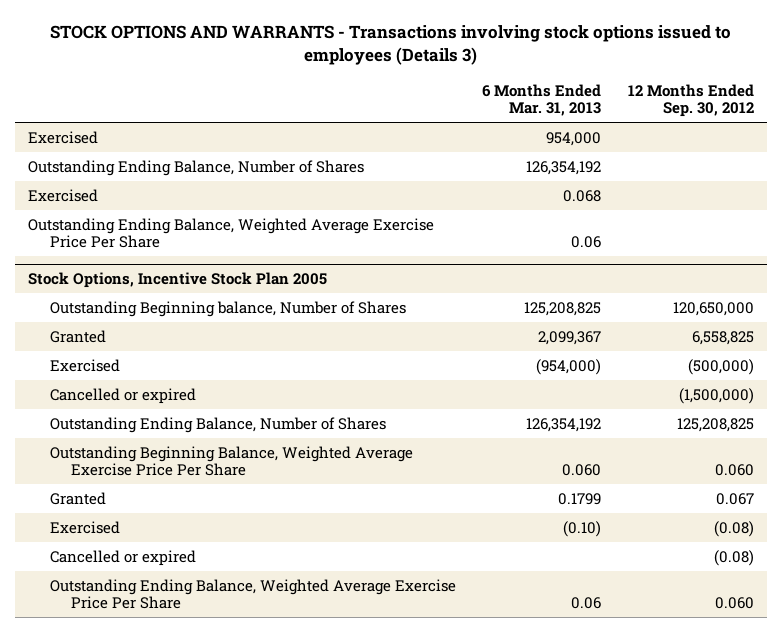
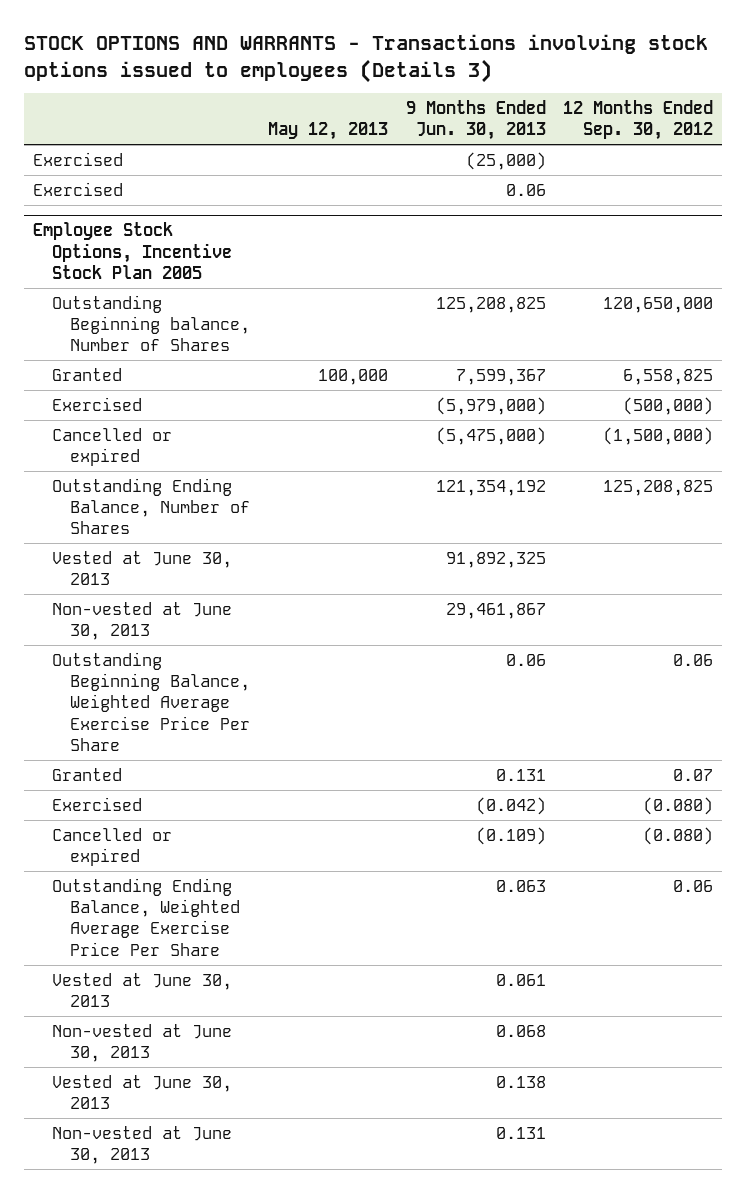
- | 6 Months Ended Mar. 31, 2013 | 12 Months Ended Sep. 30, 2012
+ | May 12, 2013 | 9 Months Ended Jun. 30, 2013 | 12 Months Ended Sep. 30, 2012
- Outstanding Ending Balance, Number of Shares | 126,354,192 |
- Outstanding Ending Balance, Weighted Average Exercise Price Per Share | 0.06 |
- Stock Options, Incentive Stock Plan 2005
+ Employee Stock Options, Incentive Stock Plan 2005
- Outstanding Beginning Balance, Weighted Average Exercise Price Per Share | 0.060 | 0.060
- Granted | 0.1799 | 0.067
- Exercised | (0.10) | (0.08)
- Cancelled or expired | | (0.08)
- Outstanding Ending Balance, Weighted Average Exercise Price Per Share | 0.06 | 0.060
+ Vested at June 30, 2013 | | 91,892,325 |
+ Non-vested at June 30, 2013 | | 29,461,867 |
+ Outstanding Beginning Balance, Weighted Average Exercise Price Per Share | | 0.06 | 0.06
+ Granted | | 0.131 | 0.07
+ Exercised | | (0.042) | (0.080)
+ Cancelled or expired | | (0.109) | (0.080)
+ Outstanding Ending Balance, Weighted Average Exercise Price Per Share | | 0.063 | 0.06
+ Vested at June 30, 2013 | | 0.061 |
+ Non-vested at June 30, 2013 | | 0.068 |
+ Vested at June 30, 2013 | | 0.138 |
+ Non-vested at June 30, 2013 | | 0.131 |

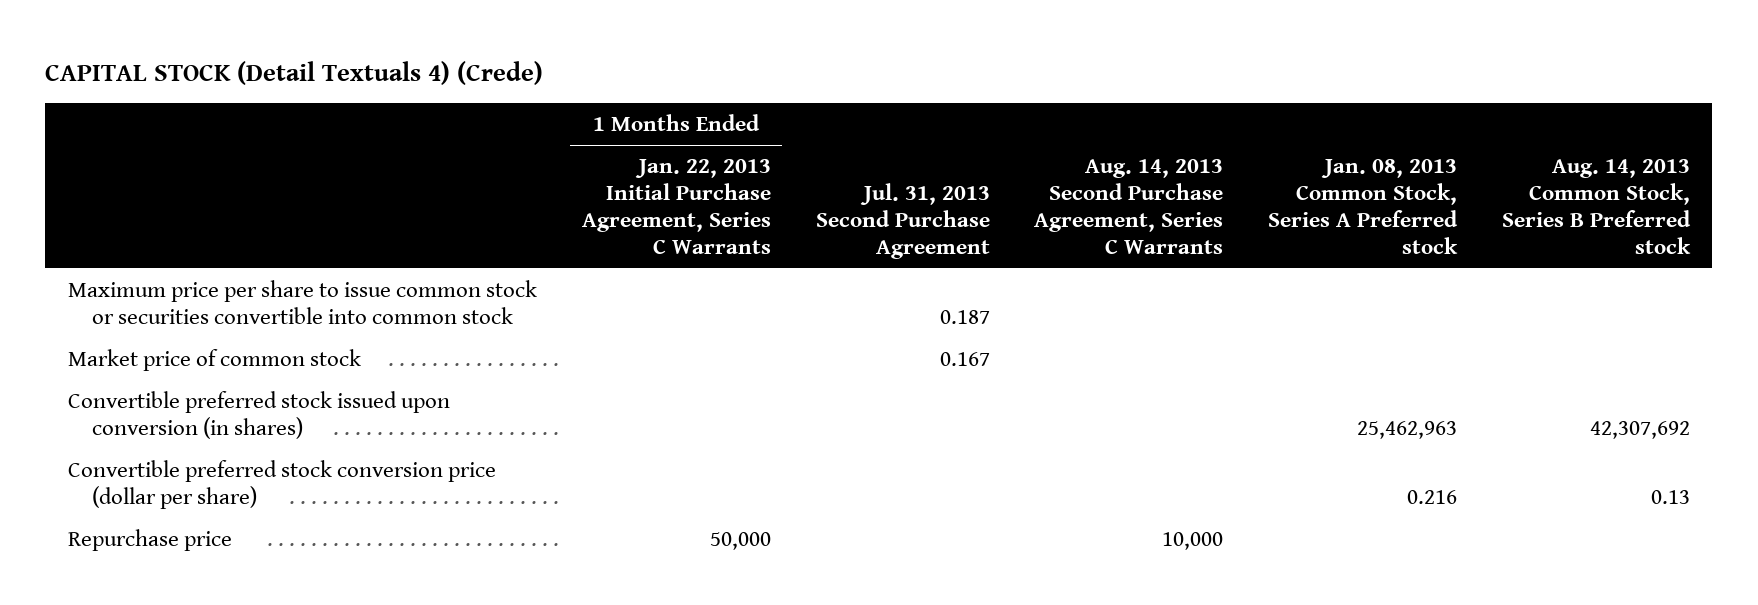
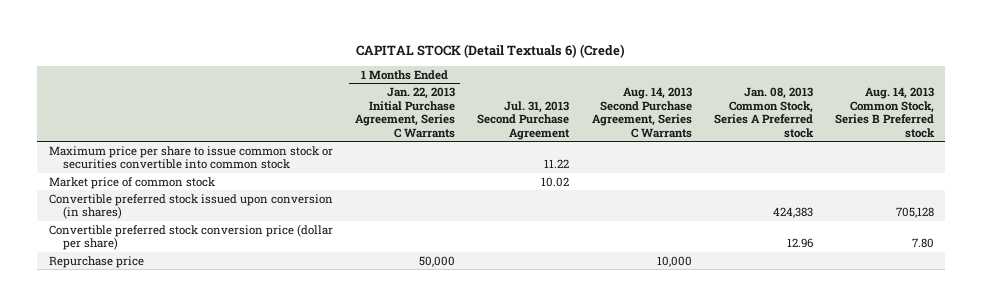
- CAPITAL STOCK (Detail Textuals 4) (Crede)
+ CAPITAL STOCK (Detail Textuals 6) (Crede)
- Maximum price per share to issue common stock or securities convertible into common stock | | 0.187 | | |
- Market price of common stock | | 0.167 | | |
- Convertible preferred stock issued upon conversion (in shares) | | | | 25,462,963 | 42,307,692
- Convertible preferred stock conversion price (dollar per share) | | | | 0.216 | 0.13
+ Maximum price per share to issue common stock or securities convertible into common stock | | 11.22 | | |
+ Market price of common stock | | 10.02 | | |
+ Convertible preferred stock issued upon conversion (in shares) | | | | 424,383 | 705,128
+ Convertible preferred stock conversion price (dollar per share) | | | | 12.96 | 7.80

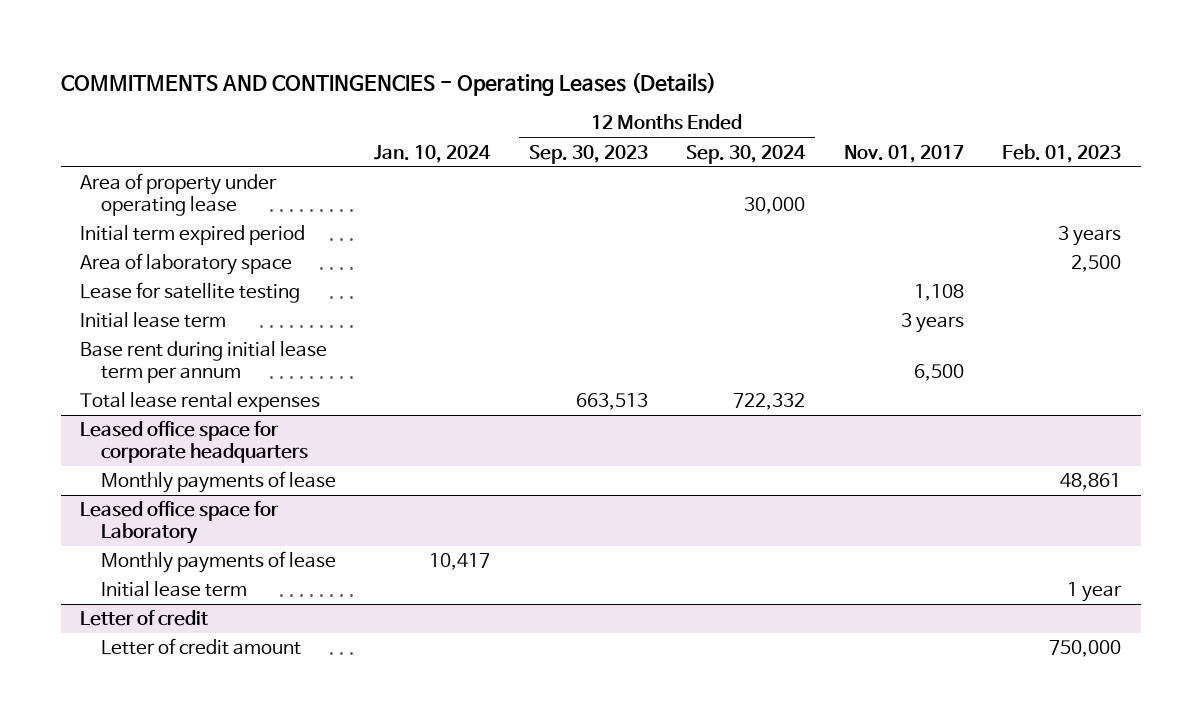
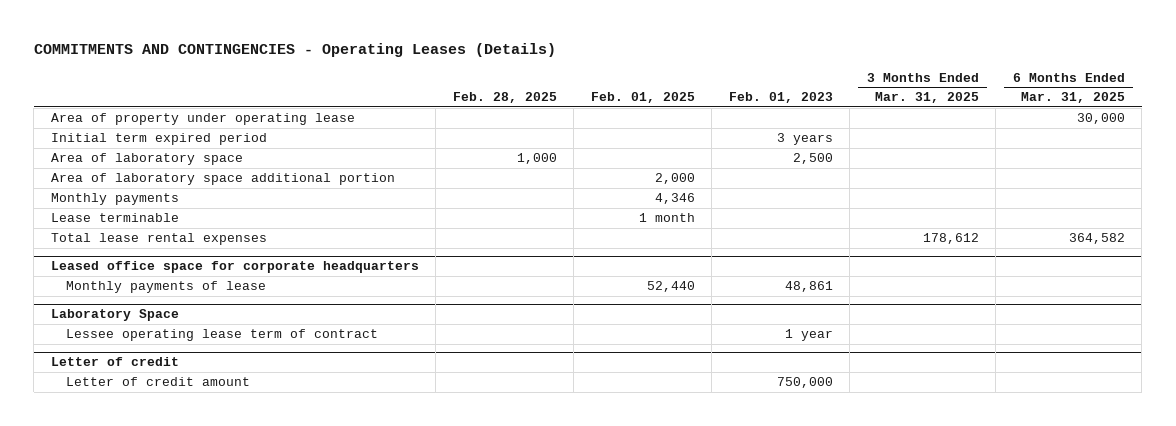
- | Jan. 10, 2024 | 12 Months Ended Sep. 30, 2023 | 12 Months Ended Sep. 30, 2024 | Nov. 01, 2017 | Feb. 01, 2023
+ | Feb. 28, 2025 | Feb. 01, 2025 | Feb. 01, 2023 | 3 Months Ended Mar. 31, 2025 | 6 Months Ended Mar. 31, 2025
- Lease for satellite testing | | | | 1,108 |
- Initial lease term | | | | 3 years |
- Base rent during initial lease term per annum | | | | 6,500 |
+ Area of laboratory space additional portion | | 2,000 | | |
+ Monthly payments | | 4,346 | | |
+ Lease terminable | | 1 month | | |
- Leased office space for Laboratory
- Monthly payments of lease | 10,417 | | | |
- Initial lease term | | | | | 1 year
+ Laboratory Space
+ Lessee operating lease term of contract | | | 1 year | |

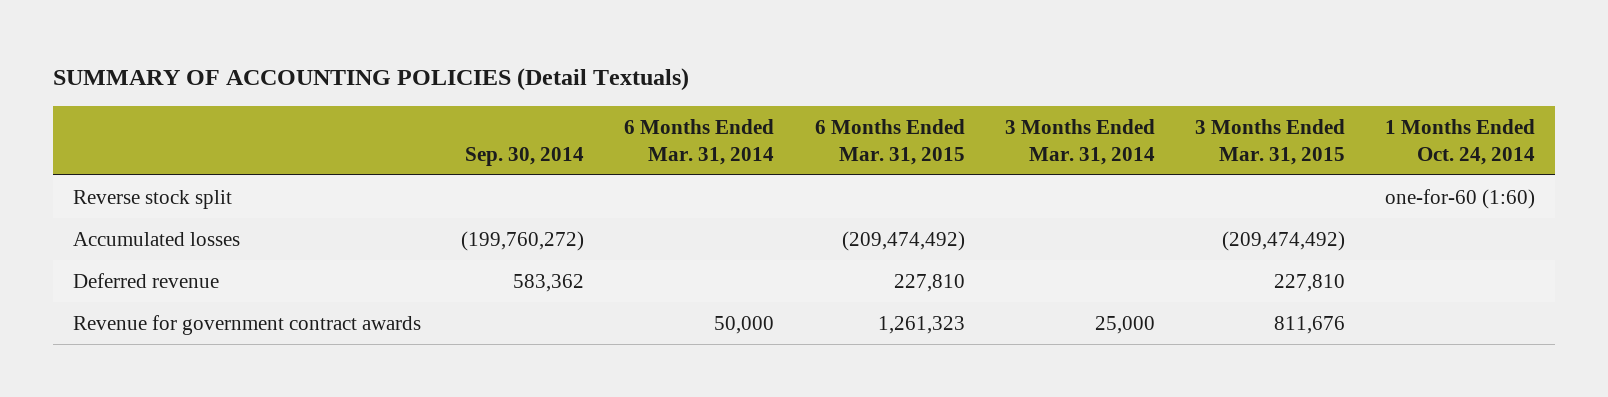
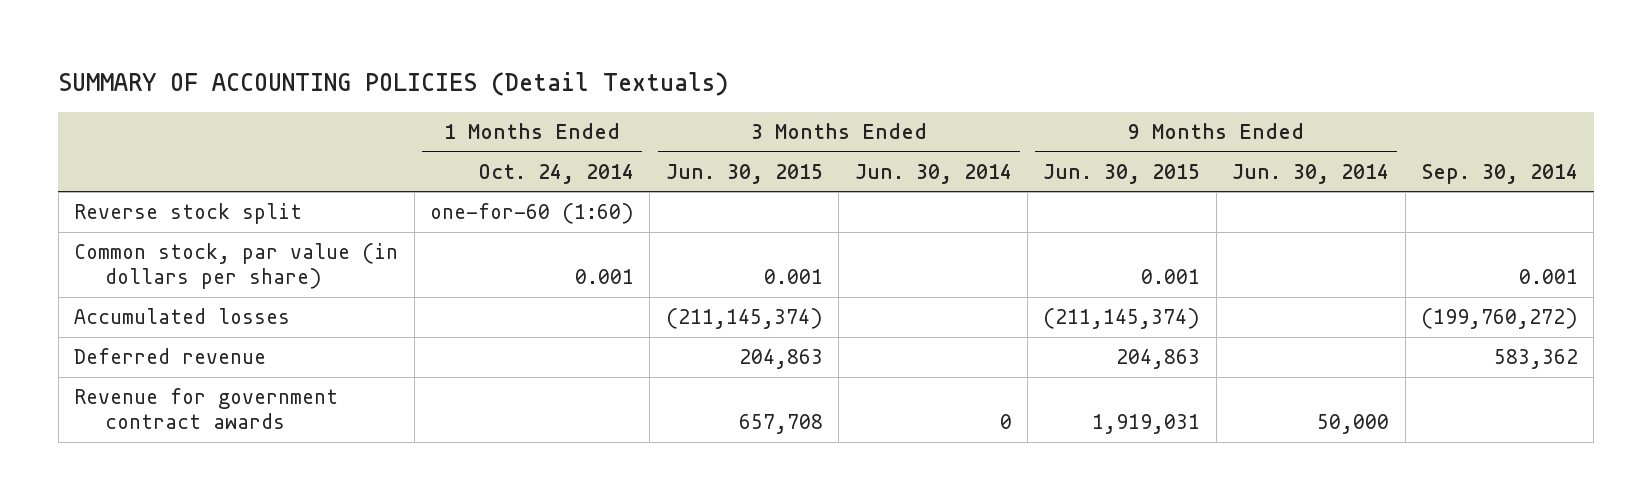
- | Sep. 30, 2014 | 6 Months Ended Mar. 31, 2014 | 6 Months Ended Mar. 31, 2015 | 3 Months Ended Mar. 31, 2014 | 3 Months Ended Mar. 31, 2015 | 1 Months Ended Oct. 24, 2014
+ | 1 Months Ended Oct. 24, 2014 | 3 Months Ended Jun. 30, 2015 | 3 Months Ended Jun. 30, 2014 | 9 Months Ended Jun. 30, 2015 | 9 Months Ended Jun. 30, 2014 | Sep. 30, 2014
+ Common stock, par value (in dollars per share) | 0.001 | 0.001 | | 0.001 | | 0.001

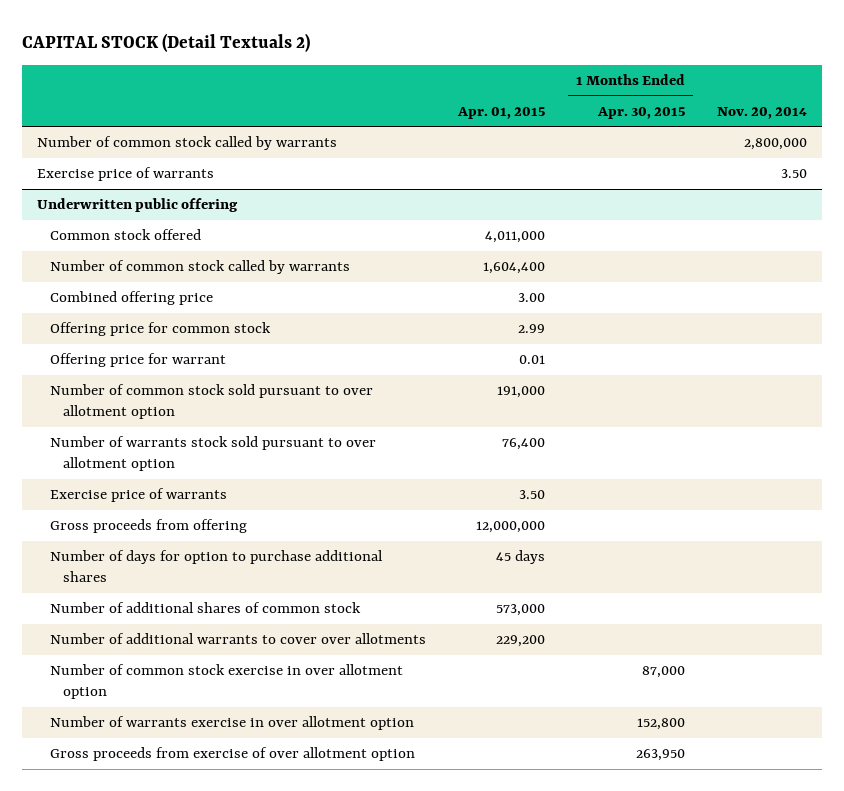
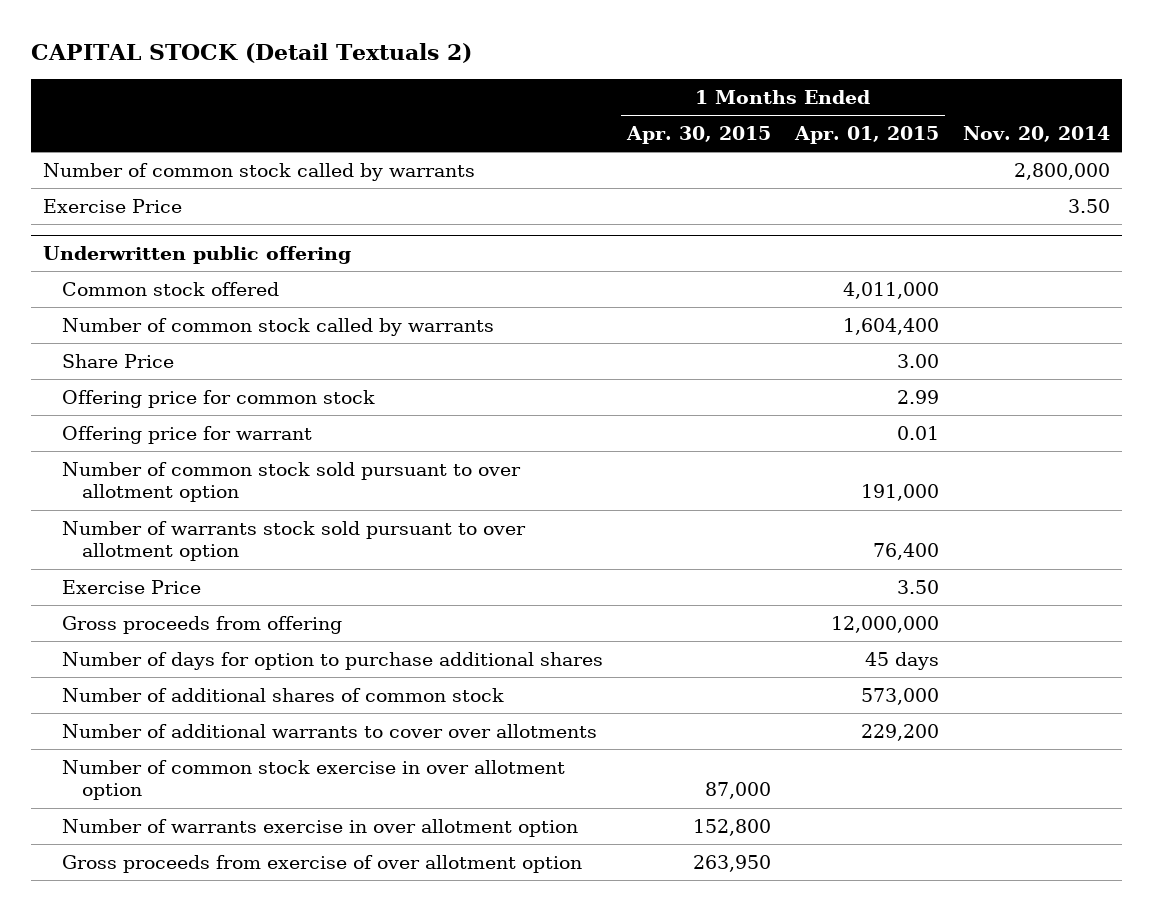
- | Apr. 01, 2015 | 1 Months Ended Apr. 30, 2015 | Nov. 20, 2014
+ | 1 Months Ended Apr. 30, 2015 | 1 Months Ended Apr. 01, 2015 | Nov. 20, 2014
- Exercise price of warrants | | | 3.50
+ Exercise Price | | | 3.50
@ Underwritten public offering
- Combined offering price | 3.00 | |
+ Share Price | | 3.00 |
- Exercise price of warrants | 3.50 | |
+ Exercise Price | | 3.50 |

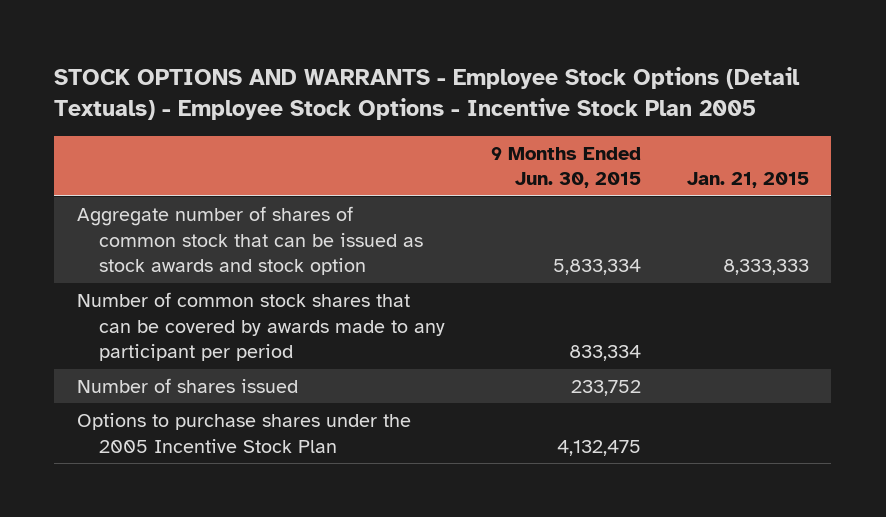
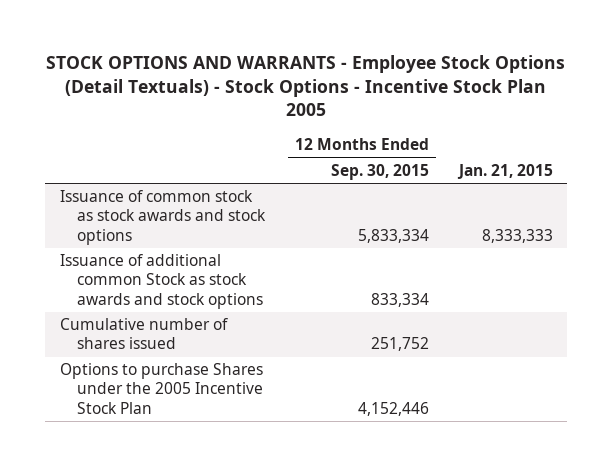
- STOCK OPTIONS AND WARRANTS - Employee Stock Options (Detail Textuals) - Employee Stock Options - Incentive Stock Plan 2005
+ STOCK OPTIONS AND WARRANTS - Employee Stock Options (Detail Textuals) - Stock Options - Incentive Stock Plan 2005
- | 9 Months Ended Jun. 30, 2015 | Jan. 21, 2015
+ | 12 Months Ended Sep. 30, 2015 | Jan. 21, 2015
- Aggregate number of shares of common stock that can be issued as stock awards and stock option | 5,833,334 | 8,333,333
- Number of common stock shares that can be covered by awards made to any participant per period | 833,334 |
- Number of shares issued | 233,752 |
- Options to purchase shares under the 2005 Incentive Stock Plan | 4,132,475 |
+ Issuance of common stock as stock awards and stock options | 5,833,334 | 8,333,333
+ Issuance of additional common Stock as stock awards and stock options | 833,334 |
+ Cumulative number of shares issued | 251,752 |
+ Options to purchase Shares under the 2005 Incentive Stock Plan | 4,152,446 |

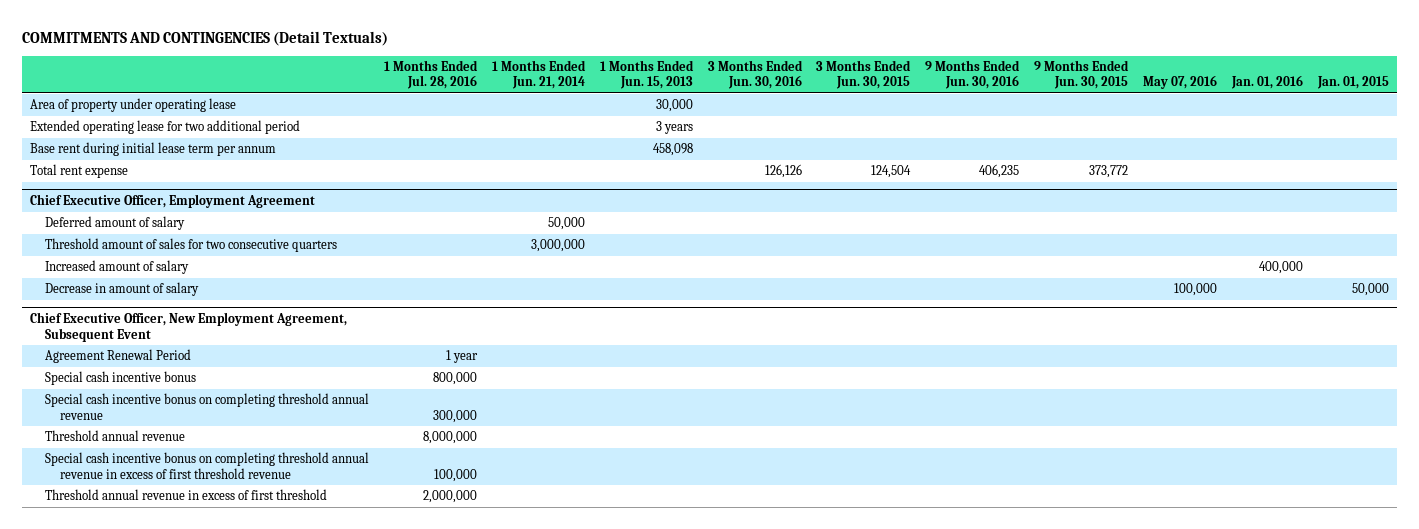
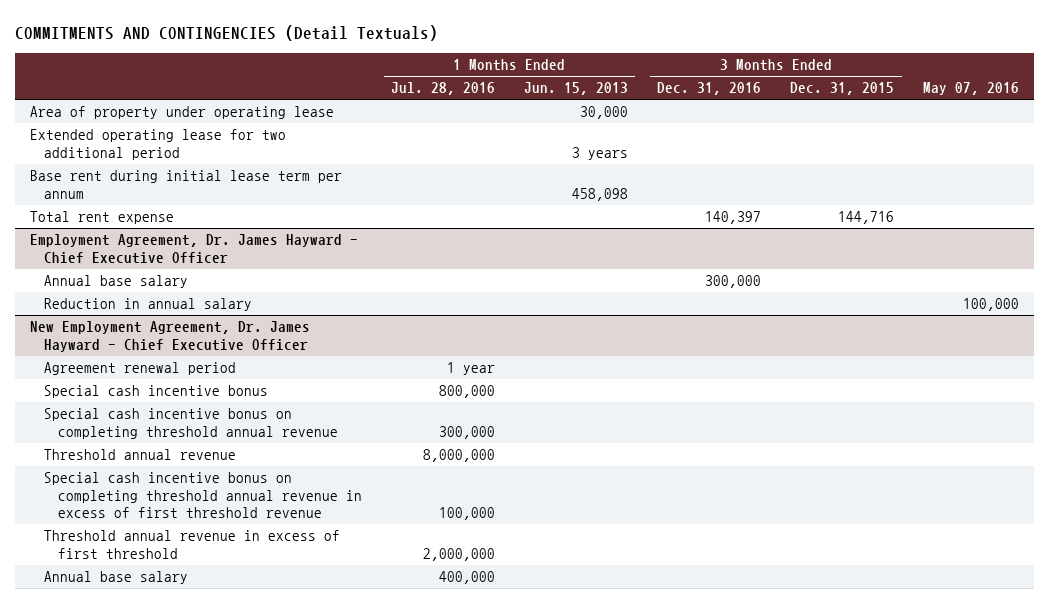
- | 1 Months Ended Jul. 28, 2016 | 1 Months Ended Jun. 21, 2014 | 1 Months Ended Jun. 15, 2013 | 3 Months Ended Jun. 30, 2016 | 3 Months Ended Jun. 30, 2015 | 9 Months Ended Jun. 30, 2016 | 9 Months Ended Jun. 30, 2015 | May 07, 2016 | Jan. 01, 2016 | Jan. 01, 2015
+ | 1 Months Ended Jul. 28, 2016 | 1 Months Ended Jun. 15, 2013 | 3 Months Ended Dec. 31, 2016 | 3 Months Ended Dec. 31, 2015 | May 07, 2016
- Chief Executive Officer, Employment Agreement
- Deferred amount of salary | | 50,000 | | | | | | | |
- Threshold amount of sales for two consecutive quarters | | 3,000,000 | | | | | | | |
- Increased amount of salary | | | | | | | | | 400,000 |
- Decrease in amount of salary | | | | | | | | 100,000 | | 50,000
- Chief Executive Officer, New Employment Agreement, Subsequent Event
- Agreement Renewal Period | 1 year | | | | | | | | |
+ Employment Agreement, Dr. James Hayward - Chief Executive Officer
+ Annual base salary | | | 300,000 | |
+ Reduction in annual salary | | | | | 100,000
+ New Employment Agreement, Dr. James Hayward - Chief Executive Officer
+ Agreement renewal period | 1 year | | | |
+ Annual base salary | 400,000 | | | |

